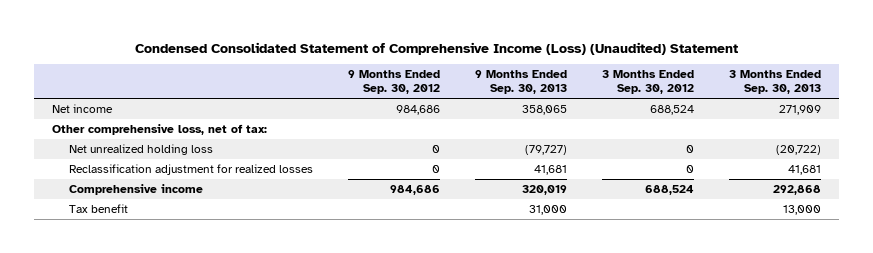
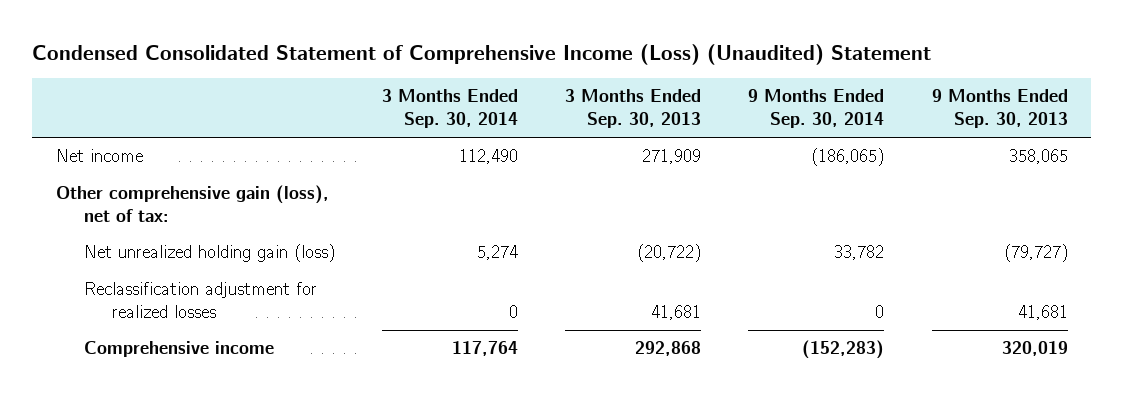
- | 9 Months Ended Sep. 30, 2012 | 9 Months Ended Sep. 30, 2013 | 3 Months Ended Sep. 30, 2012 | 3 Months Ended Sep. 30, 2013
+ | 3 Months Ended Sep. 30, 2014 | 3 Months Ended Sep. 30, 2013 | 9 Months Ended Sep. 30, 2014 | 9 Months Ended Sep. 30, 2013
- Other comprehensive loss, net of tax:
- Net unrealized holding loss | 0 | (79,727) | 0 | (20,722)
+ Other comprehensive gain (loss), net of tax:
+ Net unrealized holding gain (loss) | 5,274 | (20,722) | 33,782 | (79,727)
- Tax benefit | | 31,000 | | 13,000

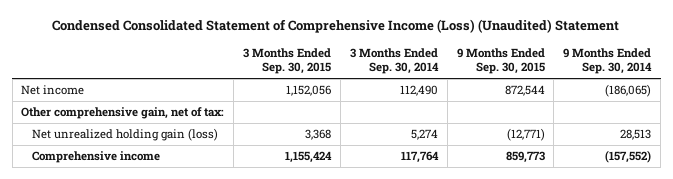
- | 3 Months Ended Sep. 30, 2014 | 3 Months Ended Sep. 30, 2013 | 9 Months Ended Sep. 30, 2014 | 9 Months Ended Sep. 30, 2013
+ | 3 Months Ended Sep. 30, 2015 | 3 Months Ended Sep. 30, 2014 | 9 Months Ended Sep. 30, 2015 | 9 Months Ended Sep. 30, 2014
- Other comprehensive gain (loss), net of tax:
- Net unrealized holding gain (loss) | 5,274 | (20,722) | 33,782 | (79,727)
- Reclassification adjustment for realized losses | 0 | 41,681 | 0 | 41,681
- Comprehensive income | 117,764 | 292,868 | (152,283) | 320,019
+ Other comprehensive gain, net of tax:
+ Net unrealized holding gain (loss) | 3,368 | 5,274 | (12,771) | 28,513
+ Comprehensive income | 1,155,424 | 117,764 | 859,773 | (157,552)

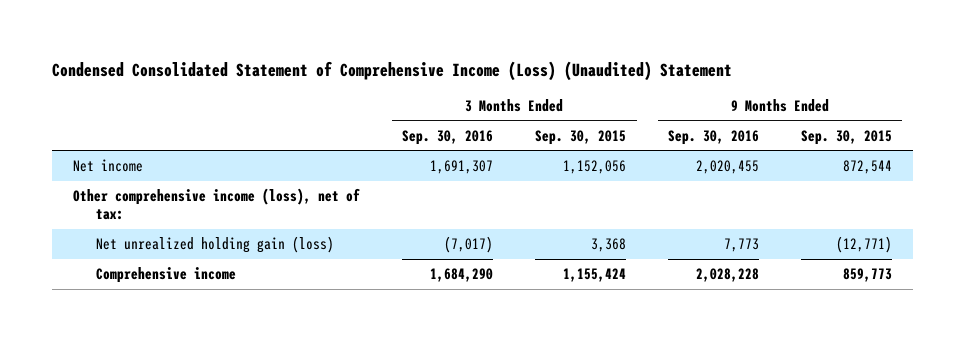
- | 3 Months Ended Sep. 30, 2015 | 3 Months Ended Sep. 30, 2014 | 9 Months Ended Sep. 30, 2015 | 9 Months Ended Sep. 30, 2014
+ | 3 Months Ended Sep. 30, 2016 | 3 Months Ended Sep. 30, 2015 | 9 Months Ended Sep. 30, 2016 | 9 Months Ended Sep. 30, 2015
- Other comprehensive gain, net of tax:
+ Other comprehensive income (loss), net of tax:

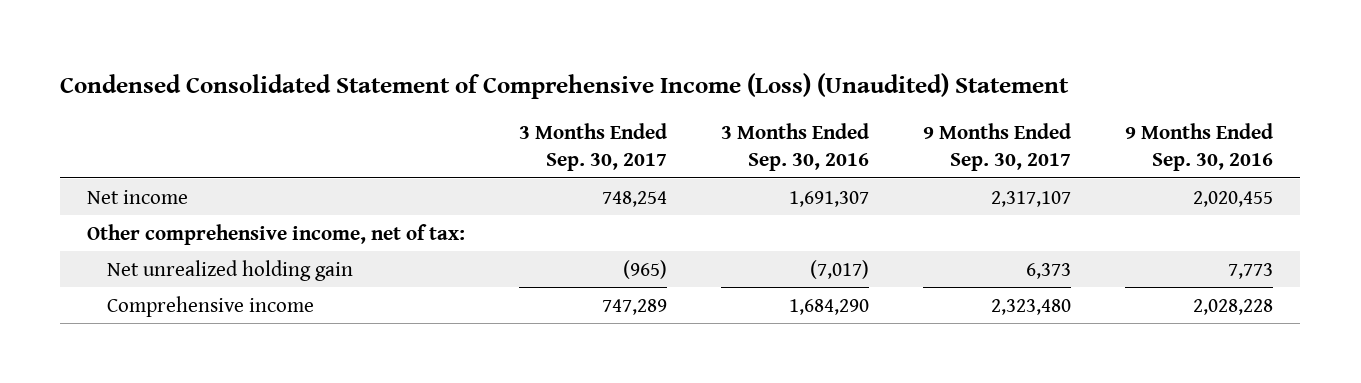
- | 3 Months Ended Sep. 30, 2016 | 3 Months Ended Sep. 30, 2015 | 9 Months Ended Sep. 30, 2016 | 9 Months Ended Sep. 30, 2015
+ | 3 Months Ended Sep. 30, 2017 | 3 Months Ended Sep. 30, 2016 | 9 Months Ended Sep. 30, 2017 | 9 Months Ended Sep. 30, 2016
- Other comprehensive income (loss), net of tax:
- Net unrealized holding gain (loss) | (7,017) | 3,368 | 7,773 | (12,771)
+ Other comprehensive income, net of tax:
+ Net unrealized holding gain | (965) | (7,017) | 6,373 | 7,773

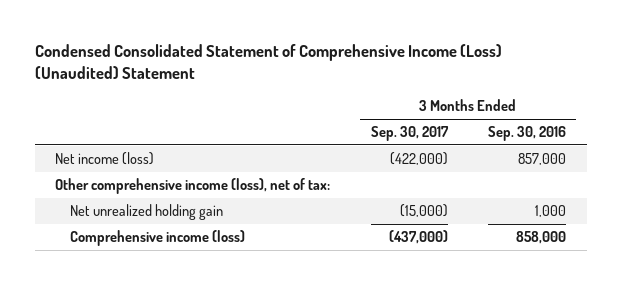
- | 3 Months Ended Sep. 30, 2017 | 3 Months Ended Sep. 30, 2016 | 9 Months Ended Sep. 30, 2017 | 9 Months Ended Sep. 30, 2016
+ | 3 Months Ended Sep. 30, 2017 | 3 Months Ended Sep. 30, 2016
- Net income | 748,254 | 1,691,307 | 2,317,107 | 2,020,455
- Other comprehensive income, net of tax:
- Net unrealized holding gain | (965) | (7,017) | 6,373 | 7,773
- Comprehensive income | 747,289 | 1,684,290 | 2,323,480 | 2,028,228
+ Net income (loss) | (422,000) | 857,000
+ Other comprehensive income (loss), net of tax:
+ Net unrealized holding gain | (15,000) | 1,000
+ Comprehensive income (loss) | (437,000) | 858,000

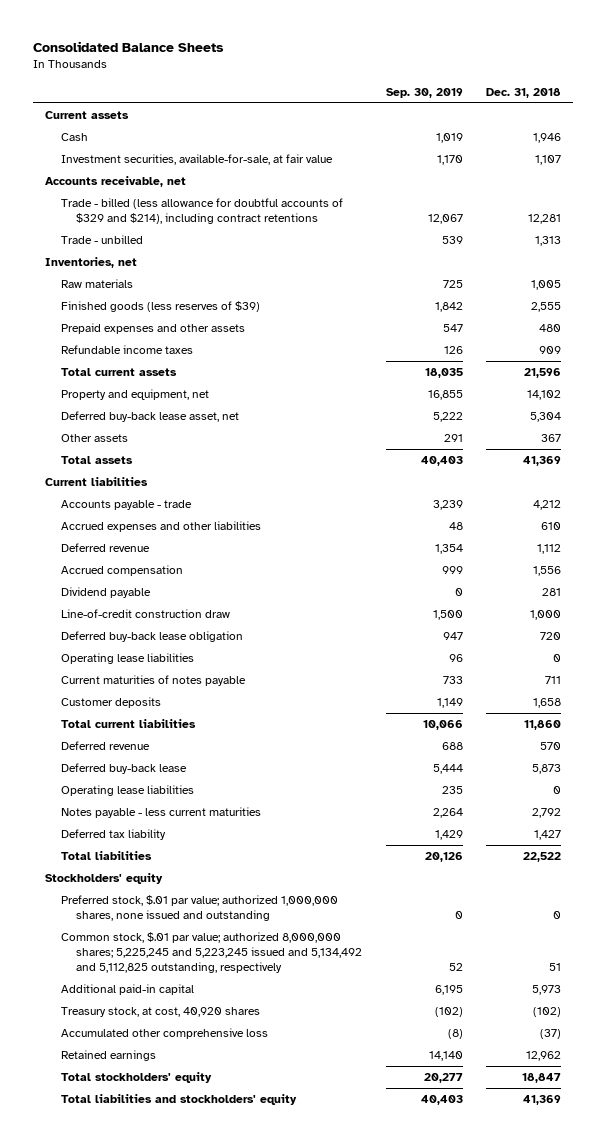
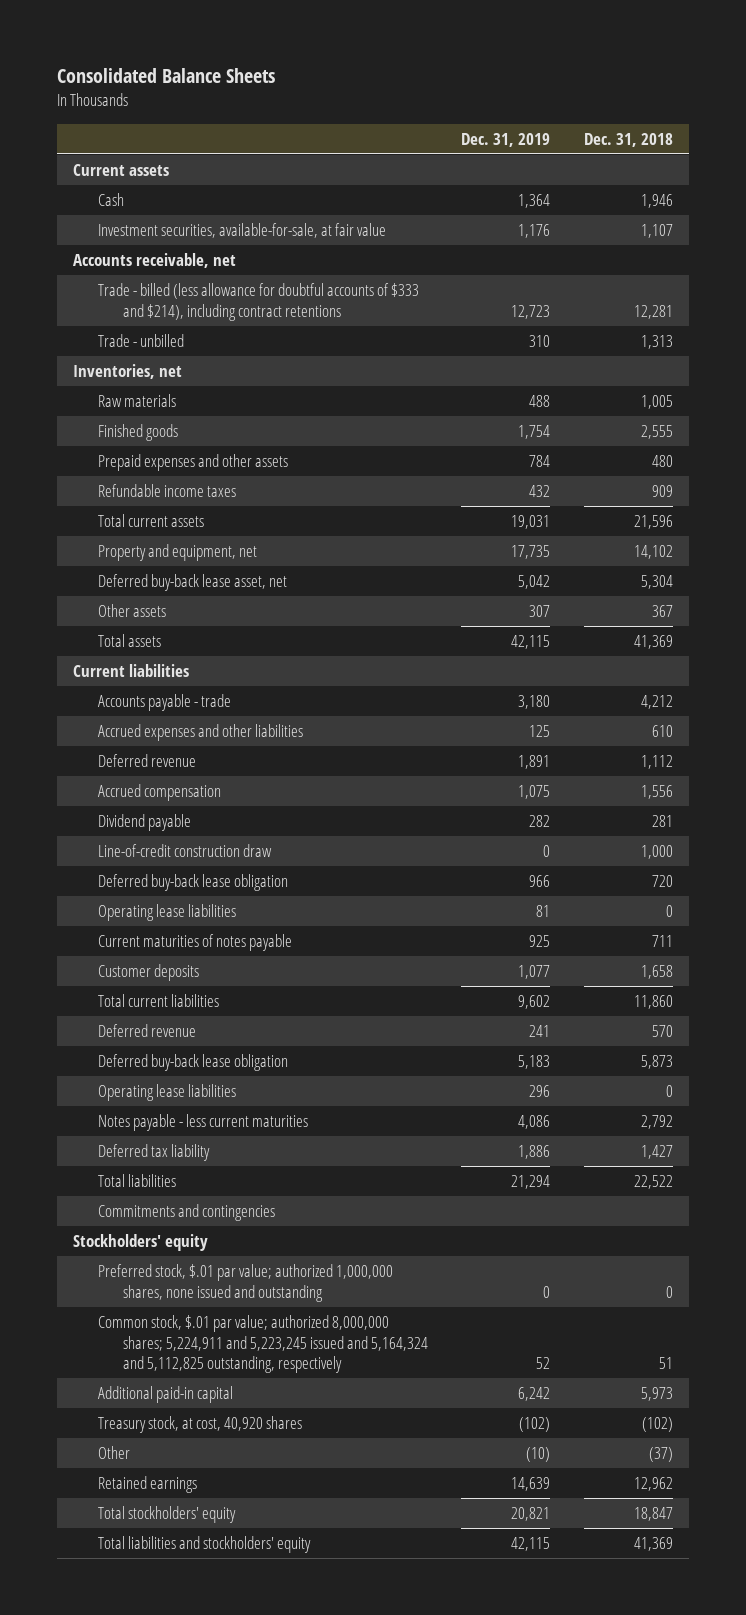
- | Sep. 30, 2019 | Dec. 31, 2018
+ | Dec. 31, 2019 | Dec. 31, 2018
- Trade - billed (less allowance for doubtful accounts of $329 and $214), including contract retentions | 12,067 | 12,281
+ Trade - billed (less allowance for doubtful accounts of $333 and $214), including contract retentions | 12,723 | 12,281
- Finished goods (less reserves of $39) | 1,842 | 2,555
+ Finished goods | 1,754 | 2,555
- Deferred buy-back lease | 5,444 | 5,873
+ Deferred buy-back lease obligation | 5,183 | 5,873
+ Commitments and contingencies
- Common stock, $.01 par value; authorized 8,000,000 shares; 5,225,245 and 5,223,245 issued and 5,134,492 and 5,112,825 outstanding, respectively | 52 | 51
+ Common stock, $.01 par value; authorized 8,000,000 shares; 5,224,911 and 5,223,245 issued and 5,164,324 and 5,112,825 outstanding, respectively | 52 | 51
- Accumulated other comprehensive loss | (8) | (37)
+ Other | (10) | (37)

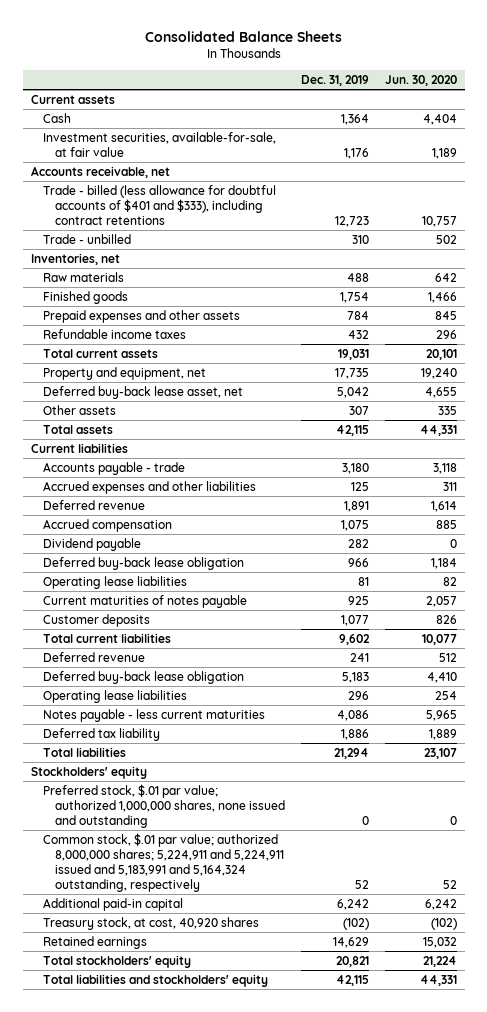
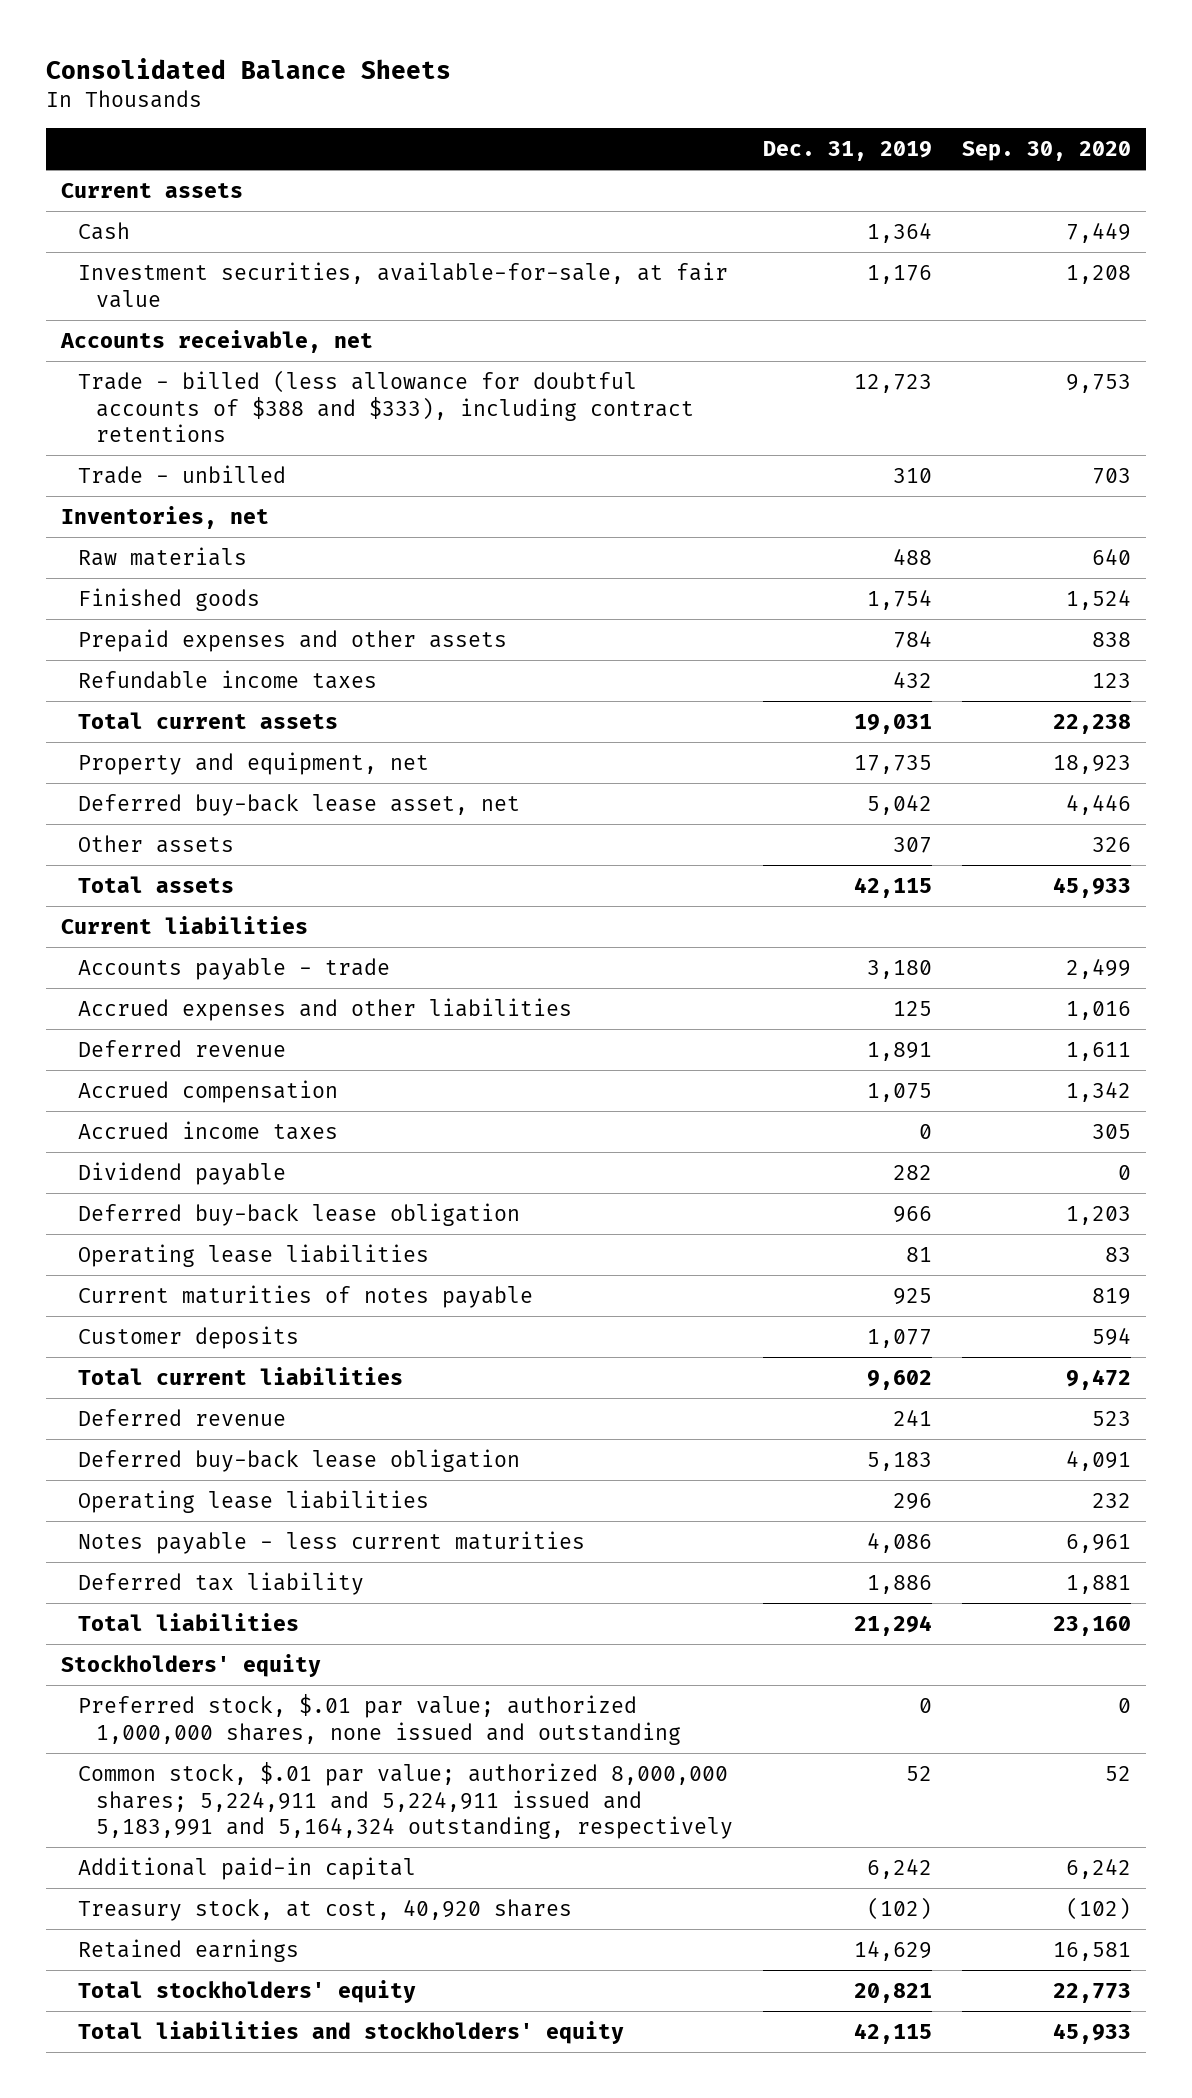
- | Dec. 31, 2019 | Jun. 30, 2020
+ | Dec. 31, 2019 | Sep. 30, 2020
- Trade - billed (less allowance for doubtful accounts of $401 and $333), including contract retentions | 12,723 | 10,757
+ Trade - billed (less allowance for doubtful accounts of $388 and $333), including contract retentions | 12,723 | 9,753
+ Accrued income taxes | 0 | 305

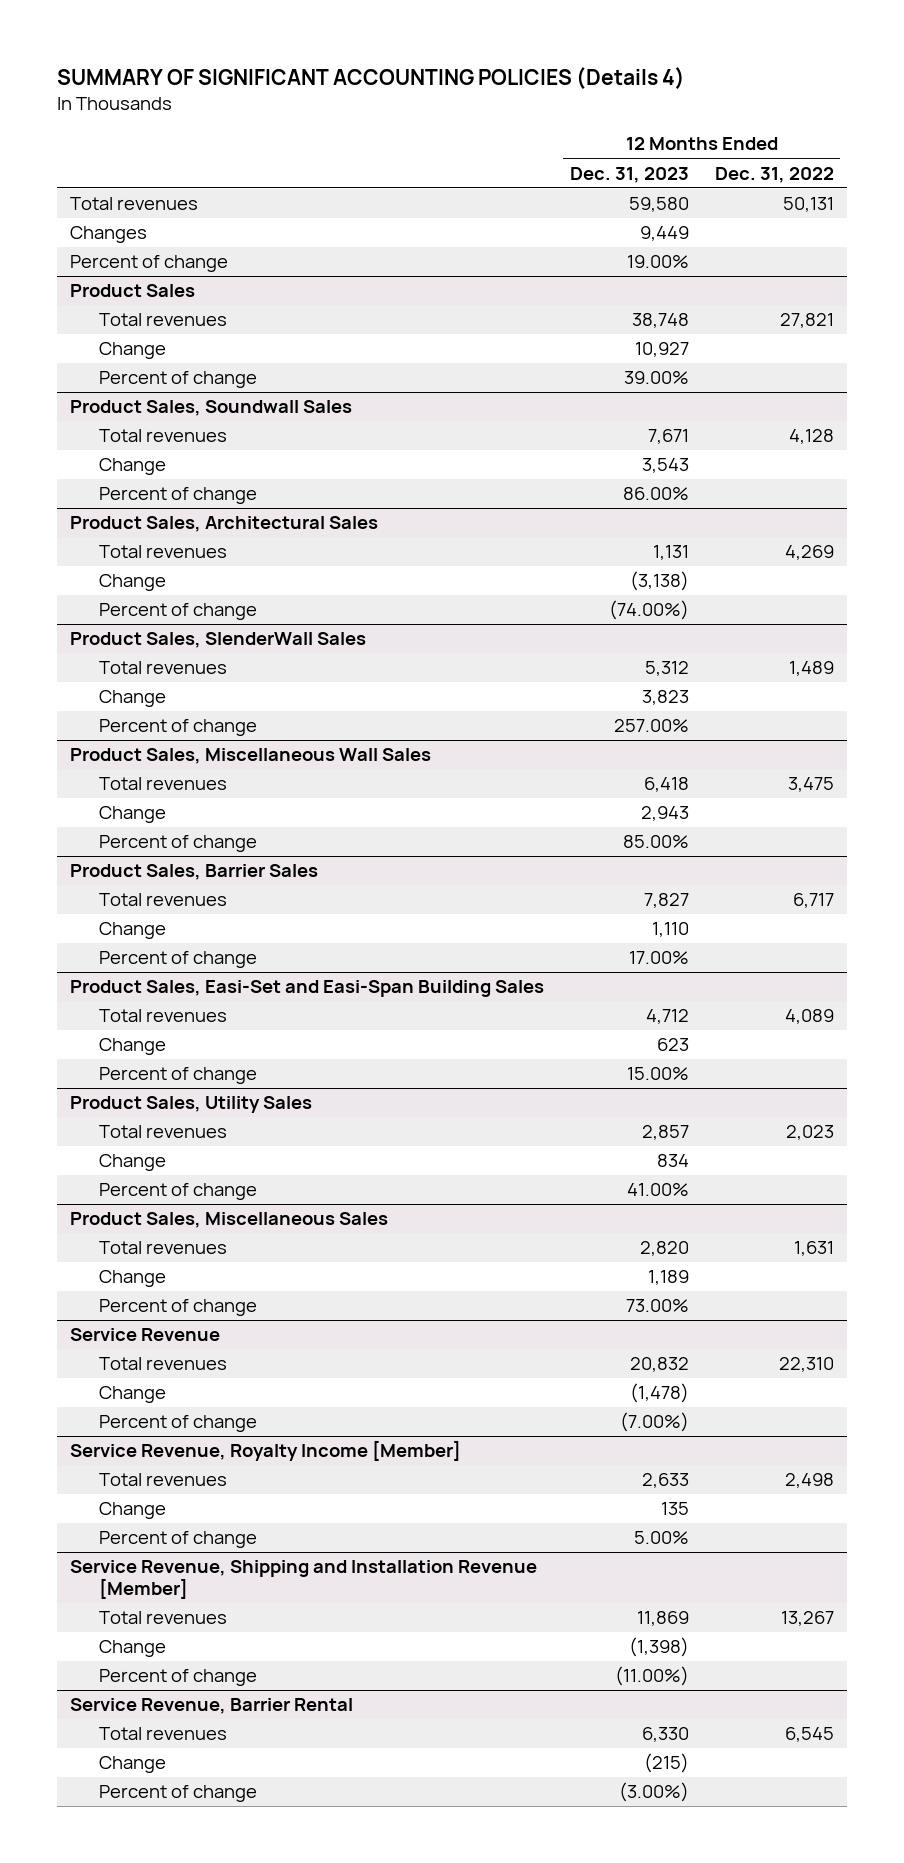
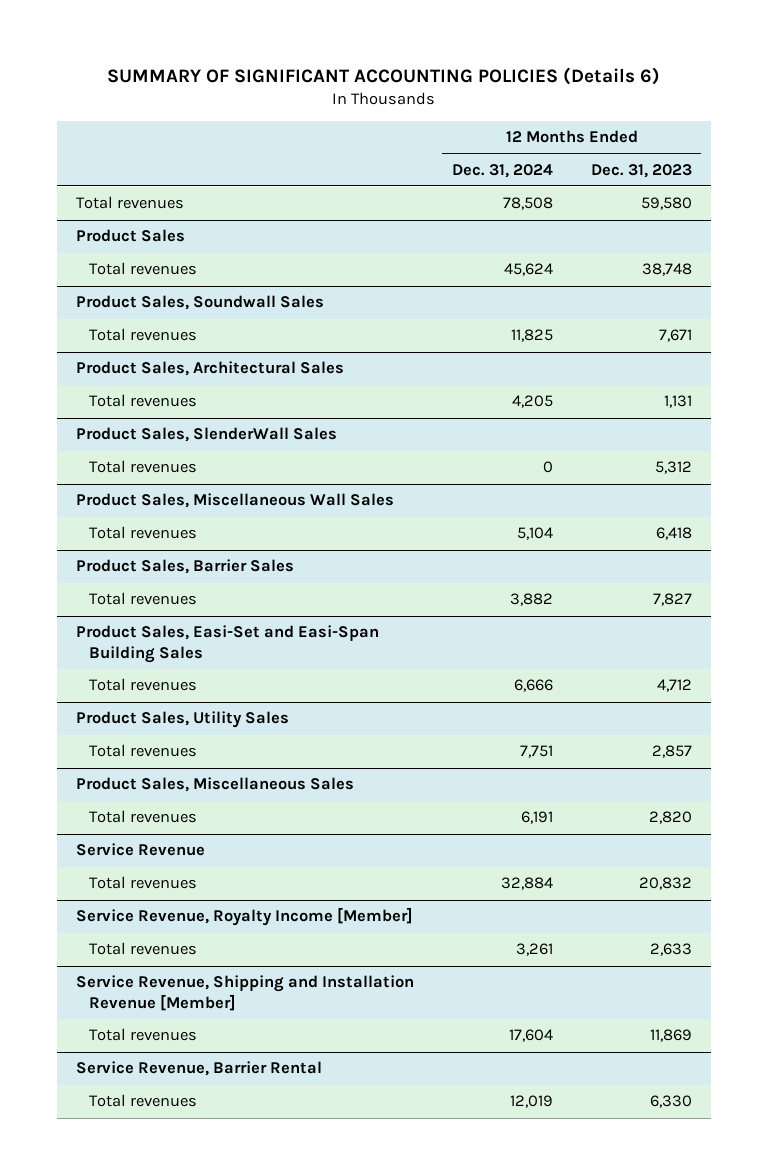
- SUMMARY OF SIGNIFICANT ACCOUNTING POLICIES (Details 4)
+ SUMMARY OF SIGNIFICANT ACCOUNTING POLICIES (Details 6)
- | 12 Months Ended Dec. 31, 2023 | 12 Months Ended Dec. 31, 2022
+ | 12 Months Ended Dec. 31, 2024 | 12 Months Ended Dec. 31, 2023
- Changes | 9,449 |
- Percent of change | 19.00% |
@ Product Sales
- Change | 10,927 |
- Percent of change | 39.00% |
@ Product Sales, Soundwall Sales
- Change | 3,543 |
- Percent of change | 86.00% |
@ Product Sales, Architectural Sales
- Change | (3,138) |
- Percent of change | (74.00%) |
@ Product Sales, SlenderWall Sales
- Change | 3,823 |
- Percent of change | 257.00% |
@ Product Sales, Miscellaneous Wall Sales
- Change | 2,943 |
- Percent of change | 85.00% |
@ Product Sales, Barrier Sales
- Change | 1,110 |
- Percent of change | 17.00% |
@ Product Sales, Easi-Set and Easi-Span Building Sales
- Change | 623 |
- Percent of change | 15.00% |
@ Product Sales, Utility Sales
- Change | 834 |
- Percent of change | 41.00% |
@ Product Sales, Miscellaneous Sales
- Change | 1,189 |
- Percent of change | 73.00% |
@ Service Revenue
- Change | (1,478) |
- Percent of change | (7.00%) |
@ Service Revenue, Royalty Income [Member]
- Change | 135 |
- Percent of change | 5.00% |
@ Service Revenue, Shipping and Installation Revenue [Member]
- Change | (1,398) |
- Percent of change | (11.00%) |
@ Service Revenue, Barrier Rental
- Change | (215) |
- Percent of change | (3.00%) |

